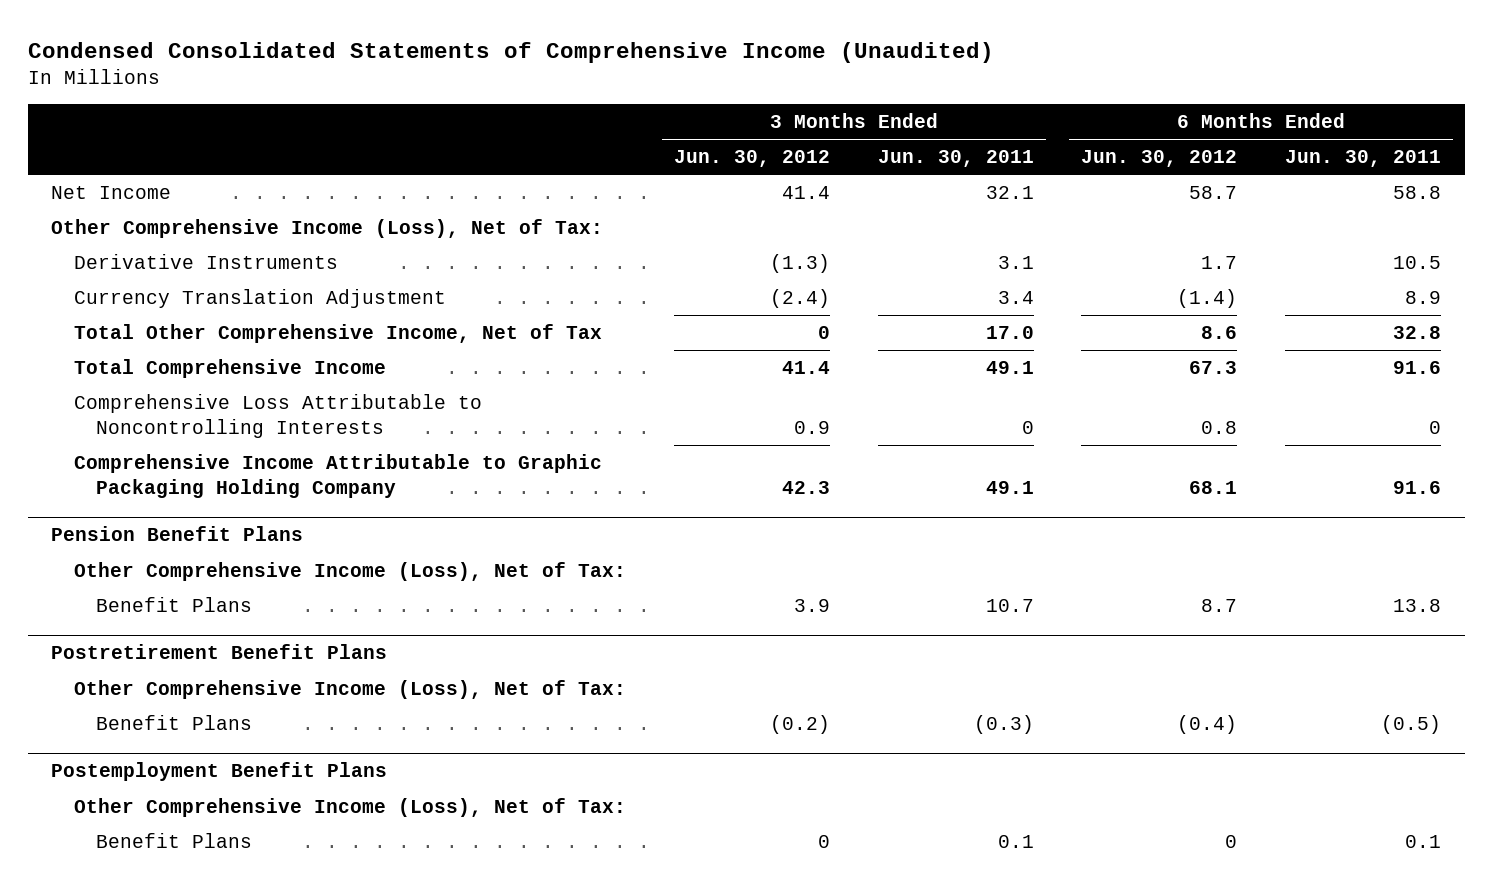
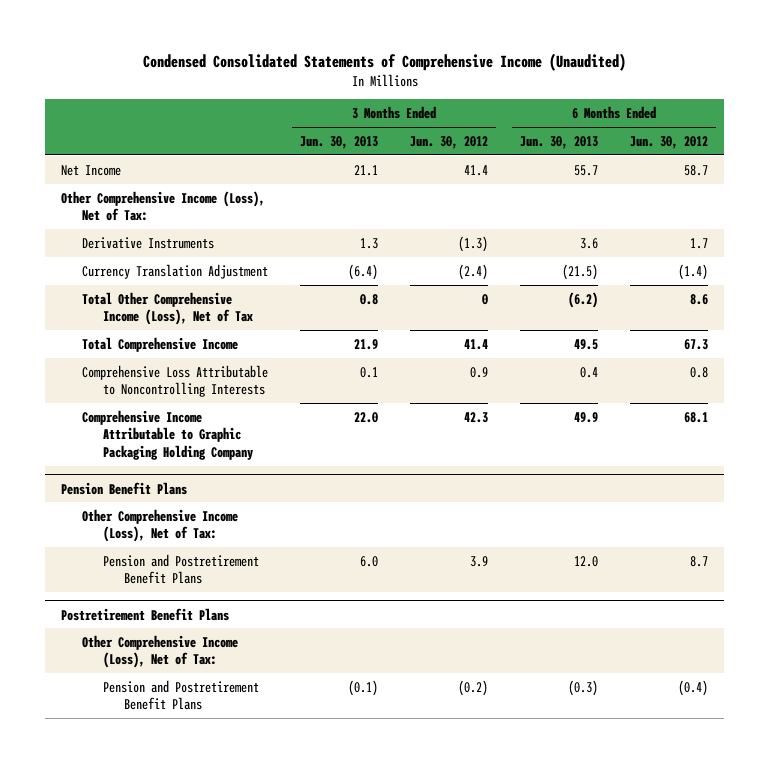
- | 3 Months Ended Jun. 30, 2012 | 3 Months Ended Jun. 30, 2011 | 6 Months Ended Jun. 30, 2012 | 6 Months Ended Jun. 30, 2011
+ | 3 Months Ended Jun. 30, 2013 | 3 Months Ended Jun. 30, 2012 | 6 Months Ended Jun. 30, 2013 | 6 Months Ended Jun. 30, 2012
- Total Other Comprehensive Income, Net of Tax | 0 | 17.0 | 8.6 | 32.8
+ Total Other Comprehensive Income (Loss), Net of Tax | 0.8 | 0 | (6.2) | 8.6
@ Pension Benefit Plans
- Benefit Plans | 3.9 | 10.7 | 8.7 | 13.8
+ Pension and Postretirement Benefit Plans | 6.0 | 3.9 | 12.0 | 8.7
@ Postretirement Benefit Plans
- Benefit Plans | (0.2) | (0.3) | (0.4) | (0.5)
- Postemployment Benefit Plans
- Other Comprehensive Income (Loss), Net of Tax:
- Benefit Plans | 0 | 0.1 | 0 | 0.1
@ Postretirement Benefit Plans
+ Pension and Postretirement Benefit Plans | (0.1) | (0.2) | (0.3) | (0.4)

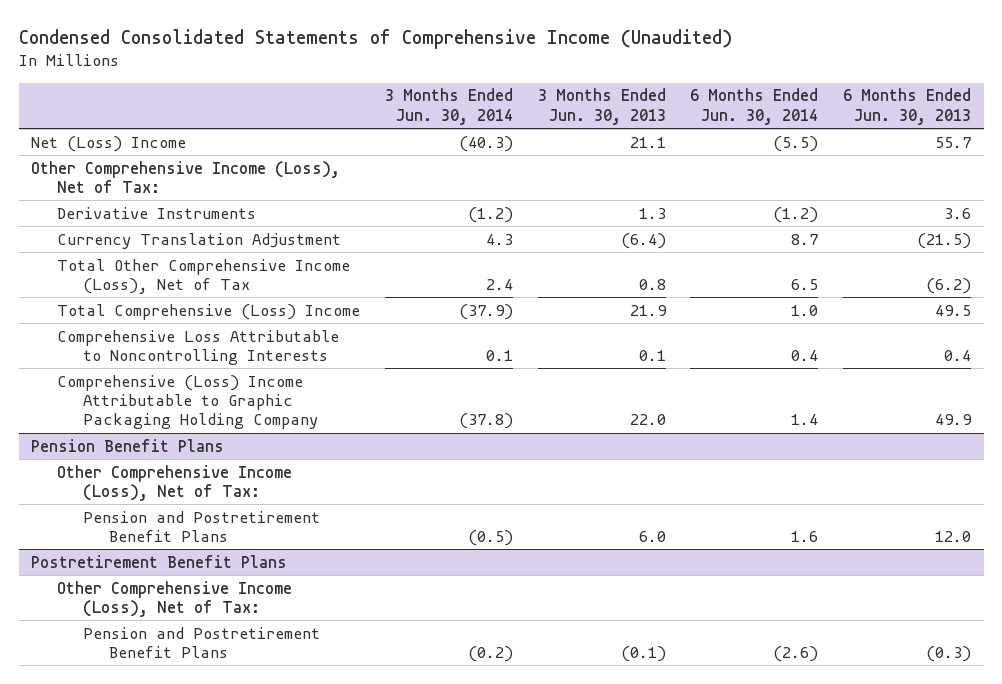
- | 3 Months Ended Jun. 30, 2013 | 3 Months Ended Jun. 30, 2012 | 6 Months Ended Jun. 30, 2013 | 6 Months Ended Jun. 30, 2012
+ | 3 Months Ended Jun. 30, 2014 | 3 Months Ended Jun. 30, 2013 | 6 Months Ended Jun. 30, 2014 | 6 Months Ended Jun. 30, 2013
- Net Income | 21.1 | 41.4 | 55.7 | 58.7
+ Net (Loss) Income | (40.3) | 21.1 | (5.5) | 55.7
- Total Comprehensive Income | 21.9 | 41.4 | 49.5 | 67.3
+ Total Comprehensive (Loss) Income | (37.9) | 21.9 | 1.0 | 49.5
- Comprehensive Income Attributable to Graphic Packaging Holding Company | 22.0 | 42.3 | 49.9 | 68.1
+ Comprehensive (Loss) Income Attributable to Graphic Packaging Holding Company | (37.8) | 22.0 | 1.4 | 49.9

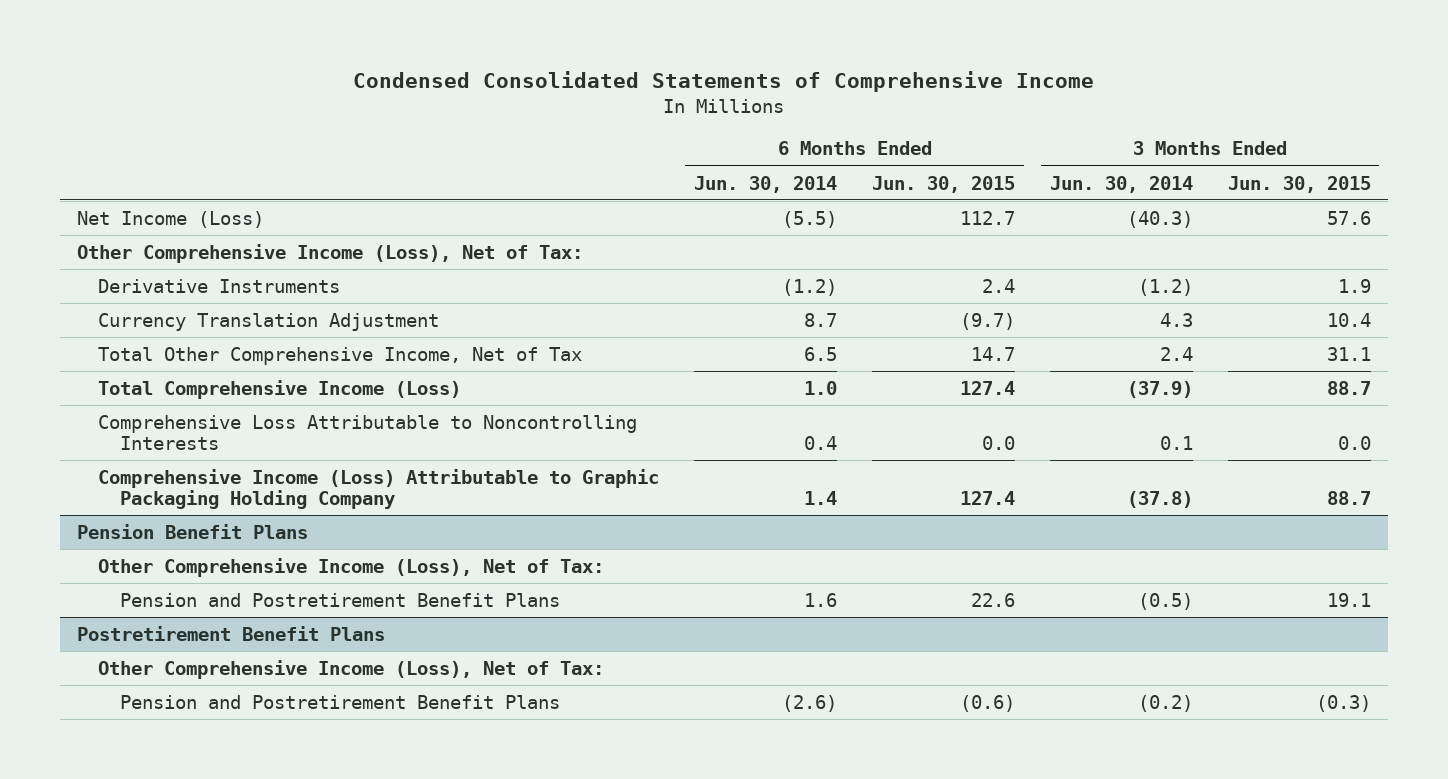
- Condensed Consolidated Statements of Comprehensive Income (Unaudited)
+ Condensed Consolidated Statements of Comprehensive Income
- | 3 Months Ended Jun. 30, 2014 | 3 Months Ended Jun. 30, 2013 | 6 Months Ended Jun. 30, 2014 | 6 Months Ended Jun. 30, 2013
+ | 6 Months Ended Jun. 30, 2014 | 6 Months Ended Jun. 30, 2015 | 3 Months Ended Jun. 30, 2014 | 3 Months Ended Jun. 30, 2015
- Net (Loss) Income | (40.3) | 21.1 | (5.5) | 55.7
+ Net Income (Loss) | (5.5) | 112.7 | (40.3) | 57.6
- Total Other Comprehensive Income (Loss), Net of Tax | 2.4 | 0.8 | 6.5 | (6.2)
- Total Comprehensive (Loss) Income | (37.9) | 21.9 | 1.0 | 49.5
+ Total Other Comprehensive Income, Net of Tax | 6.5 | 14.7 | 2.4 | 31.1
+ Total Comprehensive Income (Loss) | 1.0 | 127.4 | (37.9) | 88.7
- Comprehensive (Loss) Income Attributable to Graphic Packaging Holding Company | (37.8) | 22.0 | 1.4 | 49.9
+ Comprehensive Income (Loss) Attributable to Graphic Packaging Holding Company | 1.4 | 127.4 | (37.8) | 88.7

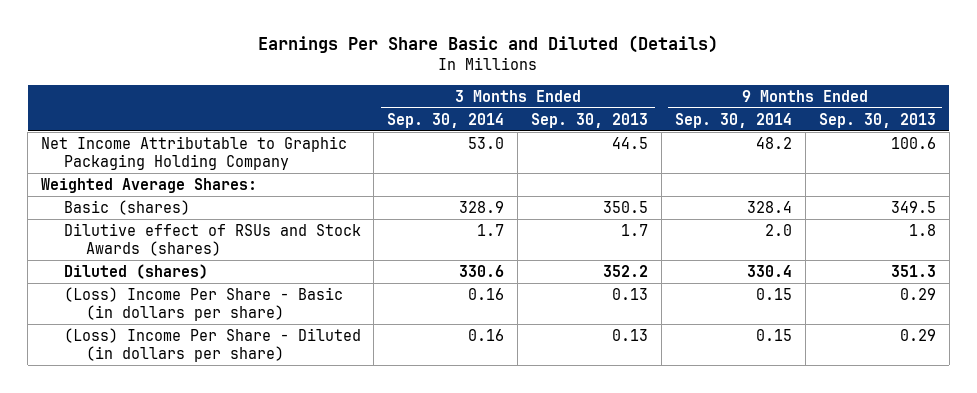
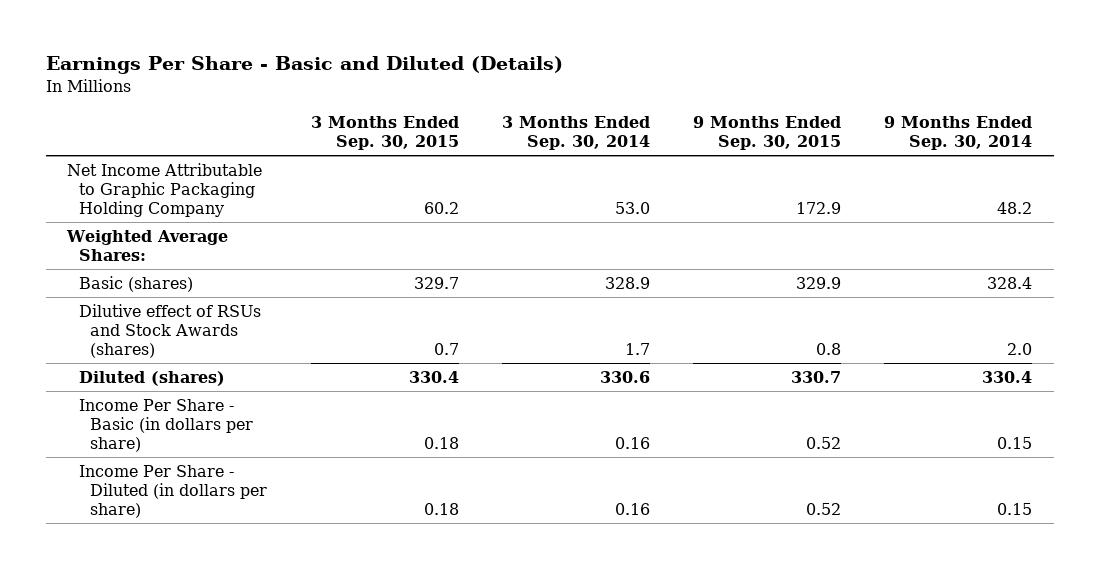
- Earnings Per Share Basic and Diluted (Details)
+ Earnings Per Share - Basic and Diluted (Details)
- | 3 Months Ended Sep. 30, 2014 | 3 Months Ended Sep. 30, 2013 | 9 Months Ended Sep. 30, 2014 | 9 Months Ended Sep. 30, 2013
+ | 3 Months Ended Sep. 30, 2015 | 3 Months Ended Sep. 30, 2014 | 9 Months Ended Sep. 30, 2015 | 9 Months Ended Sep. 30, 2014
- (Loss) Income Per Share - Basic (in dollars per share) | 0.16 | 0.13 | 0.15 | 0.29
- (Loss) Income Per Share - Diluted (in dollars per share) | 0.16 | 0.13 | 0.15 | 0.29
+ Income Per Share - Basic (in dollars per share) | 0.18 | 0.16 | 0.52 | 0.15
+ Income Per Share - Diluted (in dollars per share) | 0.18 | 0.16 | 0.52 | 0.15

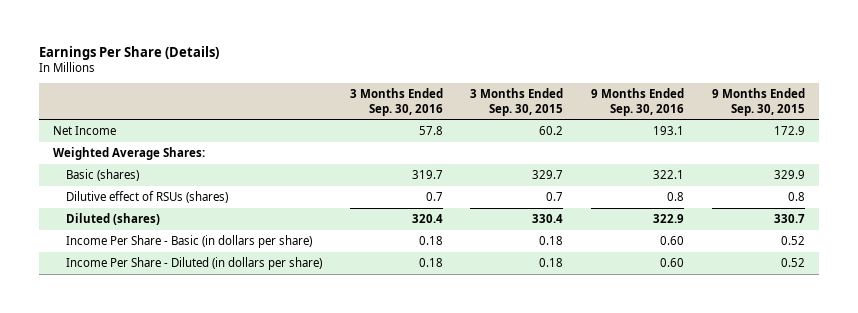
- Earnings Per Share - Basic and Diluted (Details)
+ Earnings Per Share (Details)
- | 3 Months Ended Sep. 30, 2015 | 3 Months Ended Sep. 30, 2014 | 9 Months Ended Sep. 30, 2015 | 9 Months Ended Sep. 30, 2014
+ | 3 Months Ended Sep. 30, 2016 | 3 Months Ended Sep. 30, 2015 | 9 Months Ended Sep. 30, 2016 | 9 Months Ended Sep. 30, 2015
- Net Income Attributable to Graphic Packaging Holding Company | 60.2 | 53.0 | 172.9 | 48.2
+ Net Income | 57.8 | 60.2 | 193.1 | 172.9
- Dilutive effect of RSUs and Stock Awards (shares) | 0.7 | 1.7 | 0.8 | 2.0
+ Dilutive effect of RSUs (shares) | 0.7 | 0.7 | 0.8 | 0.8

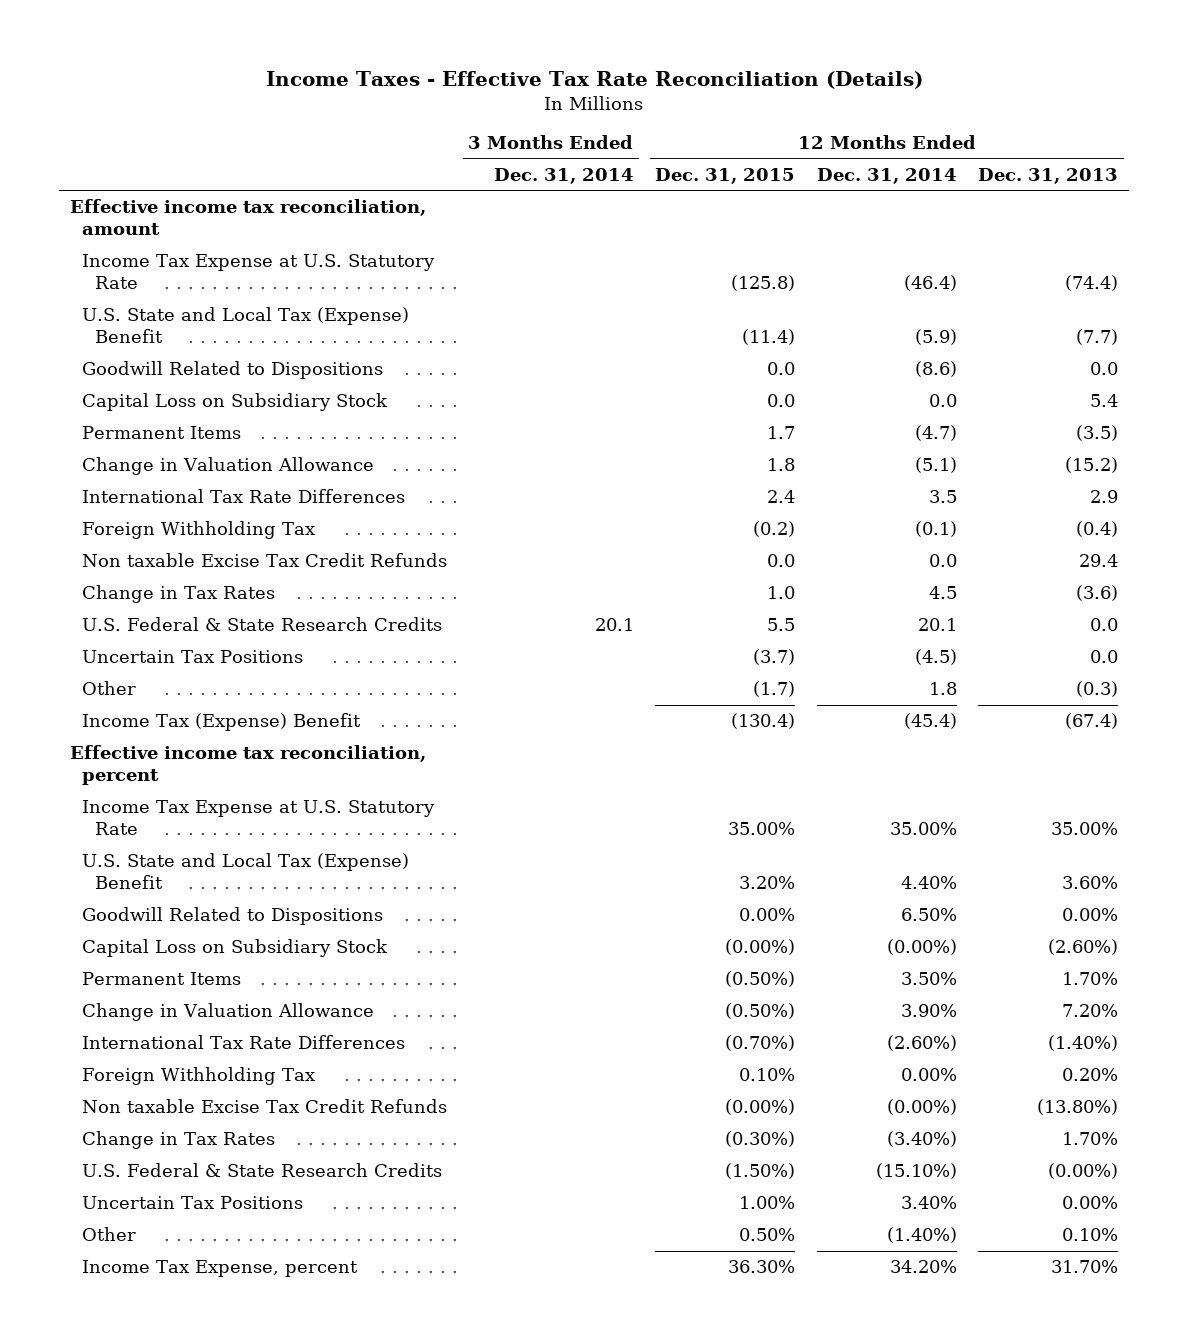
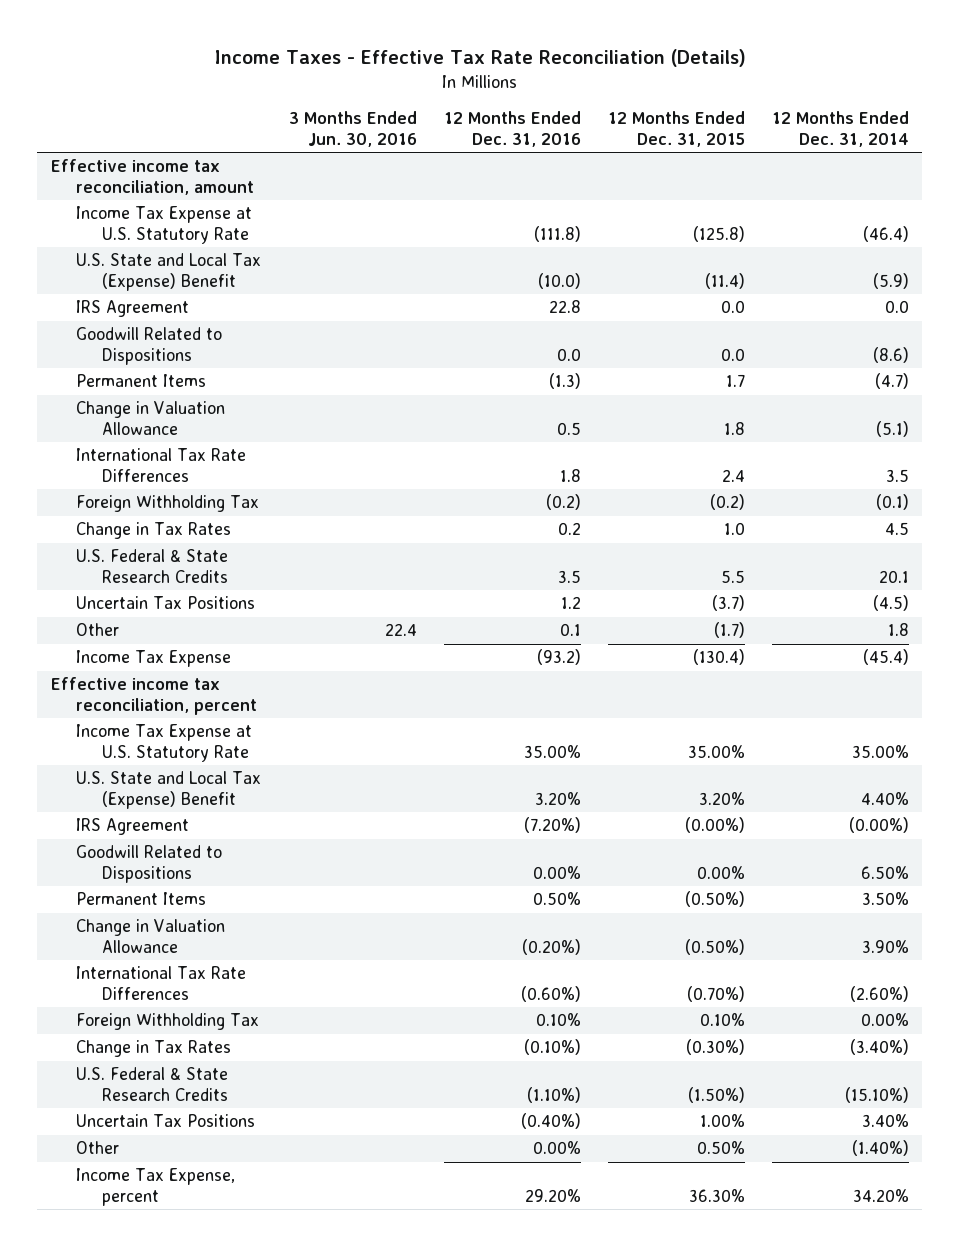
- | 3 Months Ended Dec. 31, 2014 | 12 Months Ended Dec. 31, 2015 | 12 Months Ended Dec. 31, 2014 | 12 Months Ended Dec. 31, 2013
+ | 3 Months Ended Jun. 30, 2016 | 12 Months Ended Dec. 31, 2016 | 12 Months Ended Dec. 31, 2015 | 12 Months Ended Dec. 31, 2014
+ IRS Agreement | | 22.8 | 0.0 | 0.0
- Capital Loss on Subsidiary Stock | | 0.0 | 0.0 | 5.4
- Non taxable Excise Tax Credit Refunds | | 0.0 | 0.0 | 29.4
- Income Tax (Expense) Benefit | | (130.4) | (45.4) | (67.4)
+ Income Tax Expense | | (93.2) | (130.4) | (45.4)
+ IRS Agreement | | (7.20%) | (0.00%) | (0.00%)
- Capital Loss on Subsidiary Stock | | (0.00%) | (0.00%) | (2.60%)
- Non taxable Excise Tax Credit Refunds | | (0.00%) | (0.00%) | (13.80%)

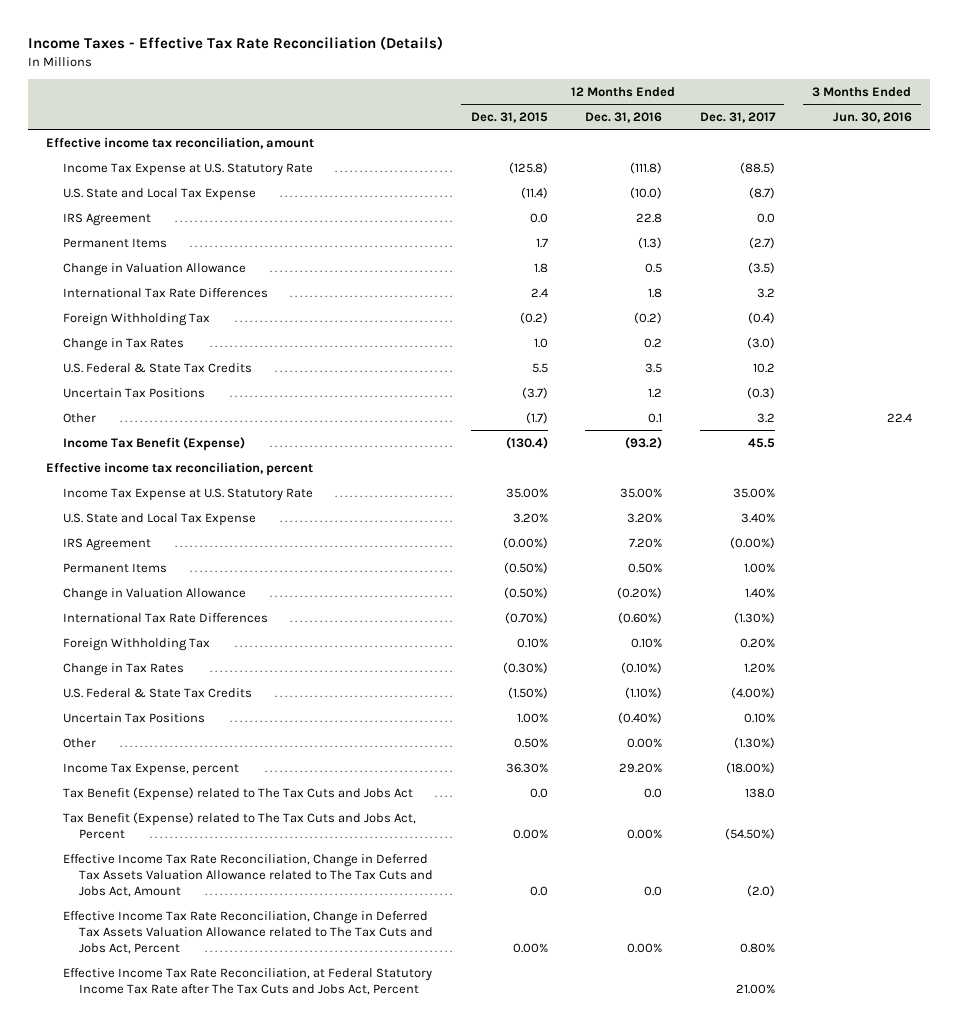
- | 3 Months Ended Jun. 30, 2016 | 12 Months Ended Dec. 31, 2016 | 12 Months Ended Dec. 31, 2015 | 12 Months Ended Dec. 31, 2014
+ | 12 Months Ended Dec. 31, 2015 | 12 Months Ended Dec. 31, 2016 | 12 Months Ended Dec. 31, 2017 | 3 Months Ended Jun. 30, 2016
- U.S. State and Local Tax (Expense) Benefit | | (10.0) | (11.4) | (5.9)
+ U.S. State and Local Tax Expense | (11.4) | (10.0) | (8.7) |
- Goodwill Related to Dispositions | | 0.0 | 0.0 | (8.6)
- U.S. Federal & State Research Credits | | 3.5 | 5.5 | 20.1
+ U.S. Federal & State Tax Credits | 5.5 | 3.5 | 10.2 |
- Income Tax Expense | | (93.2) | (130.4) | (45.4)
+ Income Tax Benefit (Expense) | (130.4) | (93.2) | 45.5 |
- U.S. State and Local Tax (Expense) Benefit | | 3.20% | 3.20% | 4.40%
- IRS Agreement | | (7.20%) | (0.00%) | (0.00%)
- Goodwill Related to Dispositions | | 0.00% | 0.00% | 6.50%
+ U.S. State and Local Tax Expense | 3.20% | 3.20% | 3.40% |
+ IRS Agreement | (0.00%) | 7.20% | (0.00%) |
- U.S. Federal & State Research Credits | | (1.10%) | (1.50%) | (15.10%)
+ U.S. Federal & State Tax Credits | (1.50%) | (1.10%) | (4.00%) |
+ Tax Benefit (Expense) related to The Tax Cuts and Jobs Act | 0.0 | 0.0 | 138.0 |
+ Tax Benefit (Expense) related to The Tax Cuts and Jobs Act, Percent | 0.00% | 0.00% | (54.50%) |
+ Effective Income Tax Rate Reconciliation, Change in Deferred Tax Assets Valuation Allowance related to The Tax Cuts and Jobs Act, Amount | 0.0 | 0.0 | (2.0) |
+ Effective Income Tax Rate Reconciliation, Change in Deferred Tax Assets Valuation Allowance related to The Tax Cuts and Jobs Act, Percent | 0.00% | 0.00% | 0.80% |
+ Effective Income Tax Rate Reconciliation, at Federal Statutory Income Tax Rate after The Tax Cuts and Jobs Act, Percent | | | 21.00% |

